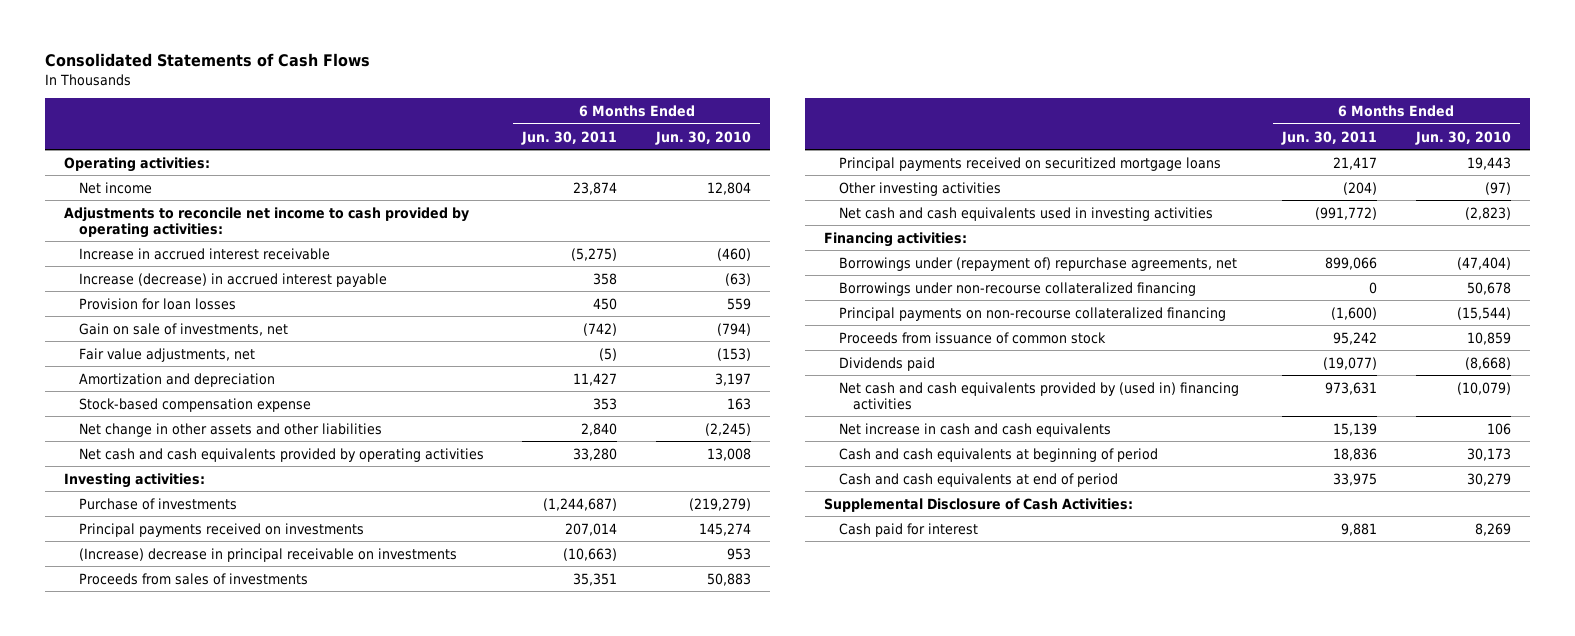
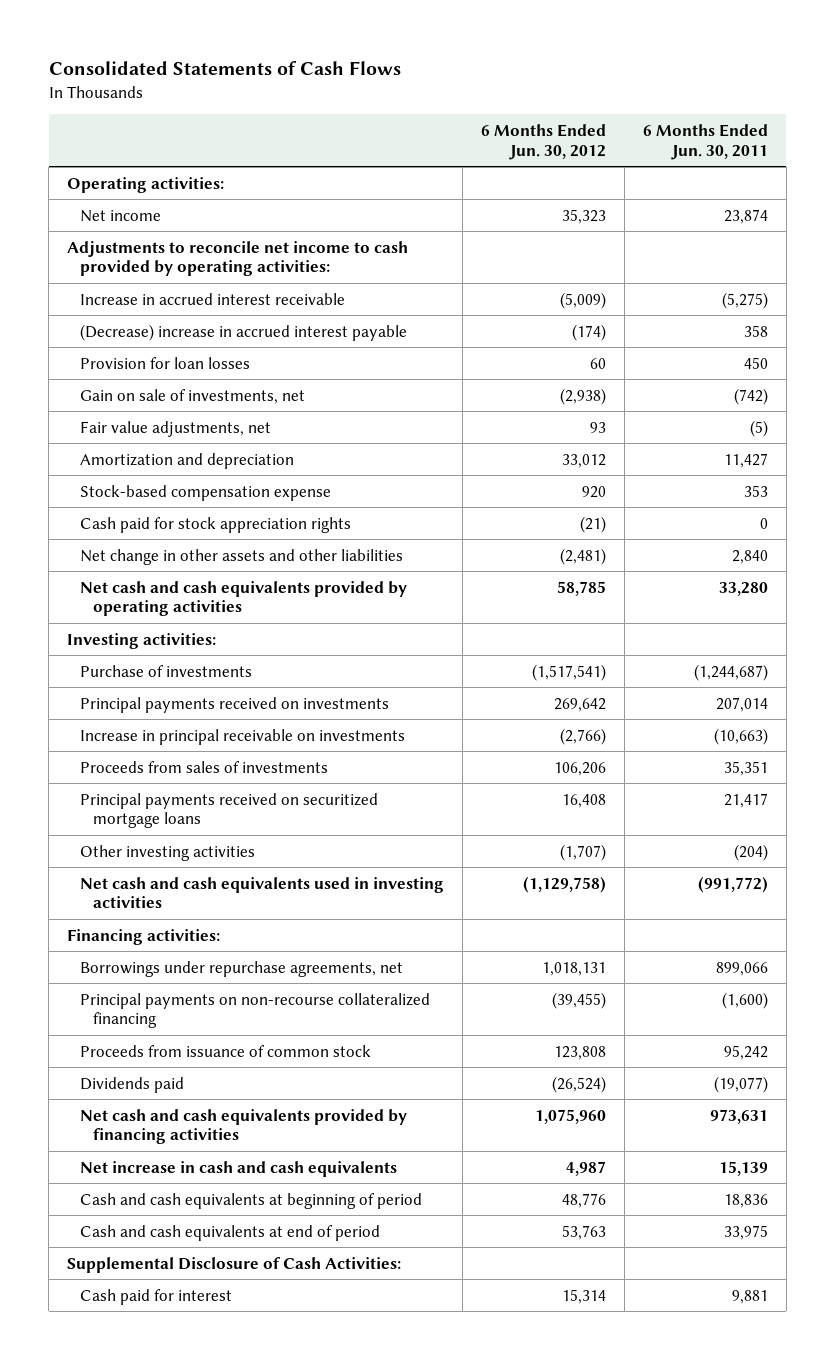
- | 6 Months Ended Jun. 30, 2011 | 6 Months Ended Jun. 30, 2010
+ | 6 Months Ended Jun. 30, 2012 | 6 Months Ended Jun. 30, 2011
- Increase (decrease) in accrued interest payable | 358 | (63)
+ (Decrease) increase in accrued interest payable | (174) | 358
+ Cash paid for stock appreciation rights | (21) | 0
- (Increase) decrease in principal receivable on investments | (10,663) | 953
+ Increase in principal receivable on investments | (2,766) | (10,663)
- Borrowings under (repayment of) repurchase agreements, net | 899,066 | (47,404)
- Borrowings under non-recourse collateralized financing | 0 | 50,678
+ Borrowings under repurchase agreements, net | 1,018,131 | 899,066
- Net cash and cash equivalents provided by (used in) financing activities | 973,631 | (10,079)
+ Net cash and cash equivalents provided by financing activities | 1,075,960 | 973,631

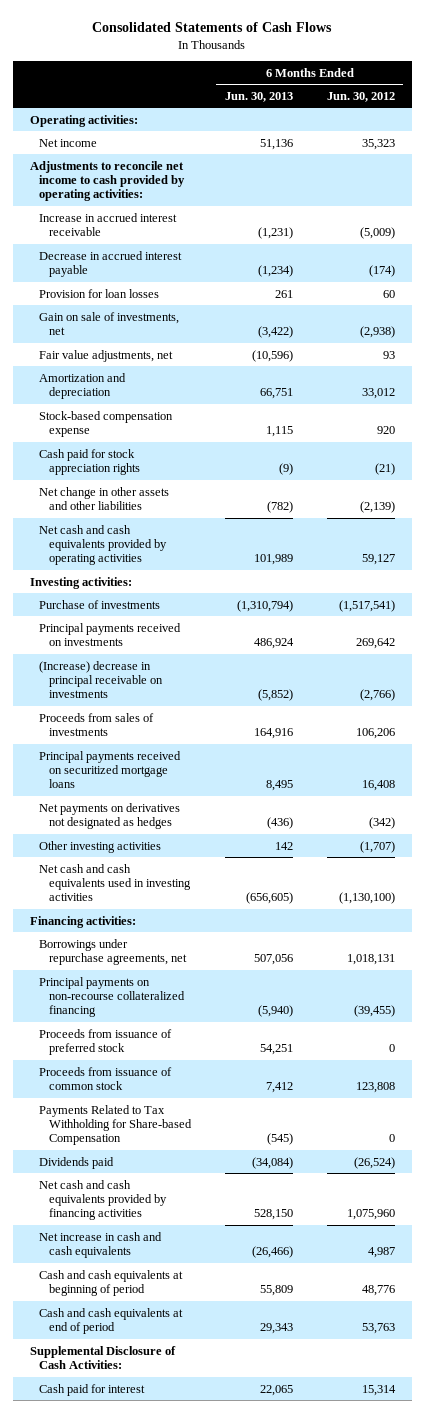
- | 6 Months Ended Jun. 30, 2012 | 6 Months Ended Jun. 30, 2011
+ | 6 Months Ended Jun. 30, 2013 | 6 Months Ended Jun. 30, 2012
- (Decrease) increase in accrued interest payable | (174) | 358
+ Decrease in accrued interest payable | (1,234) | (174)
- Net change in other assets and other liabilities | (2,481) | 2,840
- Net cash and cash equivalents provided by operating activities | 58,785 | 33,280
+ Net change in other assets and other liabilities | (782) | (2,139)
+ Net cash and cash equivalents provided by operating activities | 101,989 | 59,127
- Increase in principal receivable on investments | (2,766) | (10,663)
+ (Increase) decrease in principal receivable on investments | (5,852) | (2,766)
+ Net payments on derivatives not designated as hedges | (436) | (342)
- Net cash and cash equivalents used in investing activities | (1,129,758) | (991,772)
+ Net cash and cash equivalents used in investing activities | (656,605) | (1,130,100)
+ Proceeds from issuance of preferred stock | 54,251 | 0
+ Payments Related to Tax Withholding for Share-based Compensation | (545) | 0

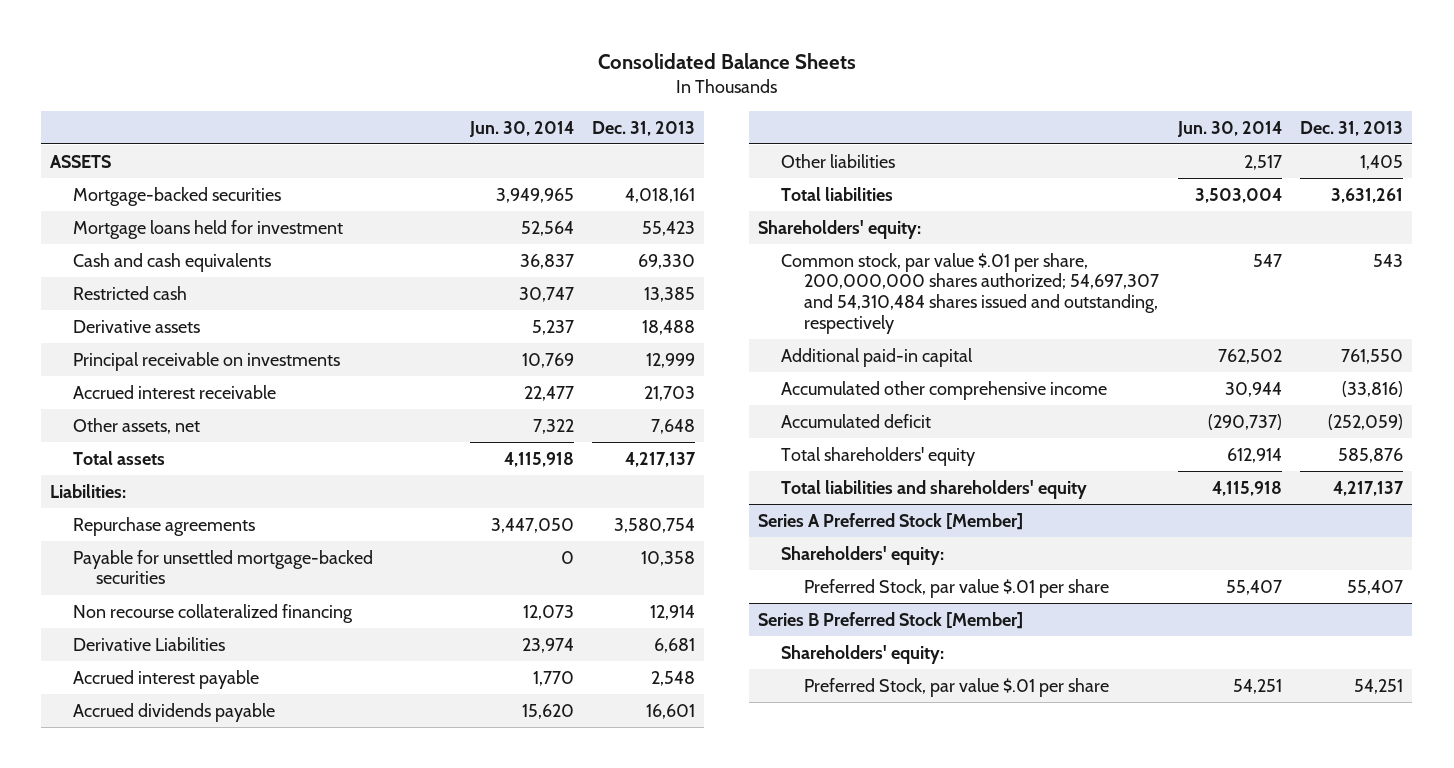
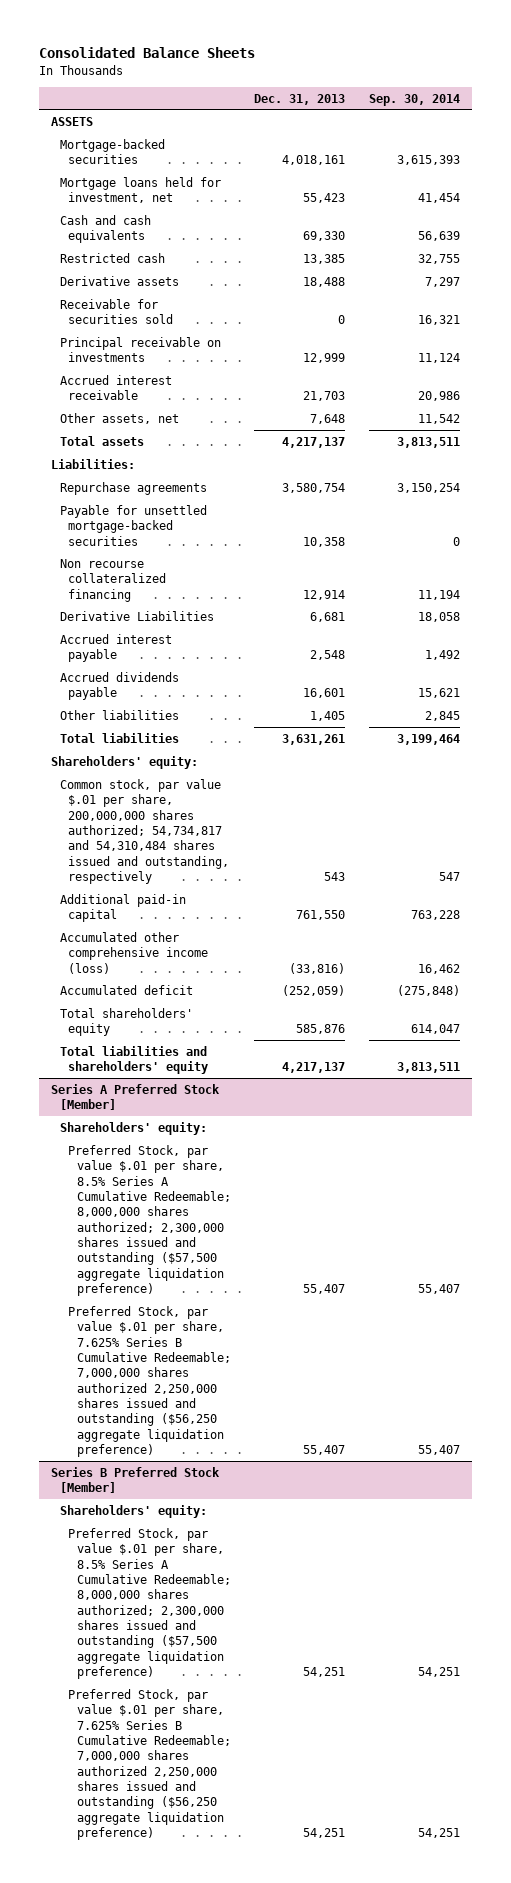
- | Jun. 30, 2014 | Dec. 31, 2013
+ | Dec. 31, 2013 | Sep. 30, 2014
- Mortgage loans held for investment | 52,564 | 55,423
+ Mortgage loans held for investment, net | 55,423 | 41,454
+ Receivable for securities sold | 0 | 16,321
- Common stock, par value $.01 per share, 200,000,000 shares authorized; 54,697,307 and 54,310,484 shares issued and outstanding, respectively | 547 | 543
+ Common stock, par value $.01 per share, 200,000,000 shares authorized; 54,734,817 and 54,310,484 shares issued and outstanding, respectively | 543 | 547
- Accumulated other comprehensive income | 30,944 | (33,816)
+ Accumulated other comprehensive income (loss) | (33,816) | 16,462
@ Series A Preferred Stock [Member]
- Preferred Stock, par value $.01 per share | 55,407 | 55,407
+ Preferred Stock, par value $.01 per share, 8.5% Series A Cumulative Redeemable; 8,000,000 shares authorized; 2,300,000 shares issued and outstanding ($57,500 aggregate liquidation preference) | 55,407 | 55,407
+ Preferred Stock, par value $.01 per share, 7.625% Series B Cumulative Redeemable; 7,000,000 shares authorized 2,250,000 shares issued and outstanding ($56,250 aggregate liquidation preference) | 55,407 | 55,407
@ Series B Preferred Stock [Member]
- Preferred Stock, par value $.01 per share | 54,251 | 54,251
+ Preferred Stock, par value $.01 per share, 8.5% Series A Cumulative Redeemable; 8,000,000 shares authorized; 2,300,000 shares issued and outstanding ($57,500 aggregate liquidation preference) | 54,251 | 54,251
+ Preferred Stock, par value $.01 per share, 7.625% Series B Cumulative Redeemable; 7,000,000 shares authorized 2,250,000 shares issued and outstanding ($56,250 aggregate liquidation preference) | 54,251 | 54,251

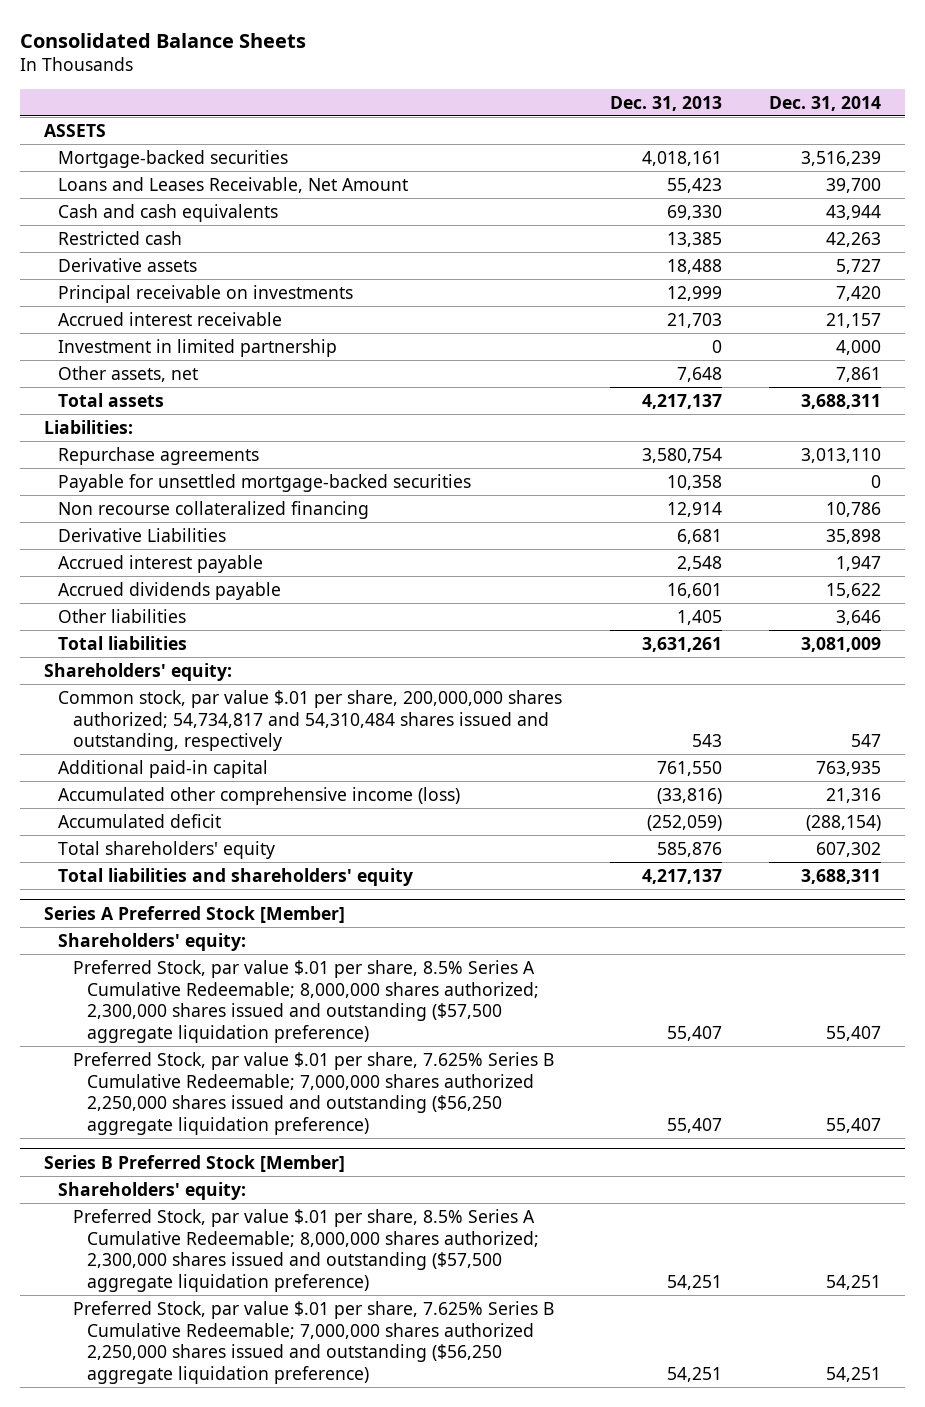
- | Dec. 31, 2013 | Sep. 30, 2014
+ | Dec. 31, 2013 | Dec. 31, 2014
- Mortgage loans held for investment, net | 55,423 | 41,454
+ Loans and Leases Receivable, Net Amount | 55,423 | 39,700
- Receivable for securities sold | 0 | 16,321
+ Investment in limited partnership | 0 | 4,000

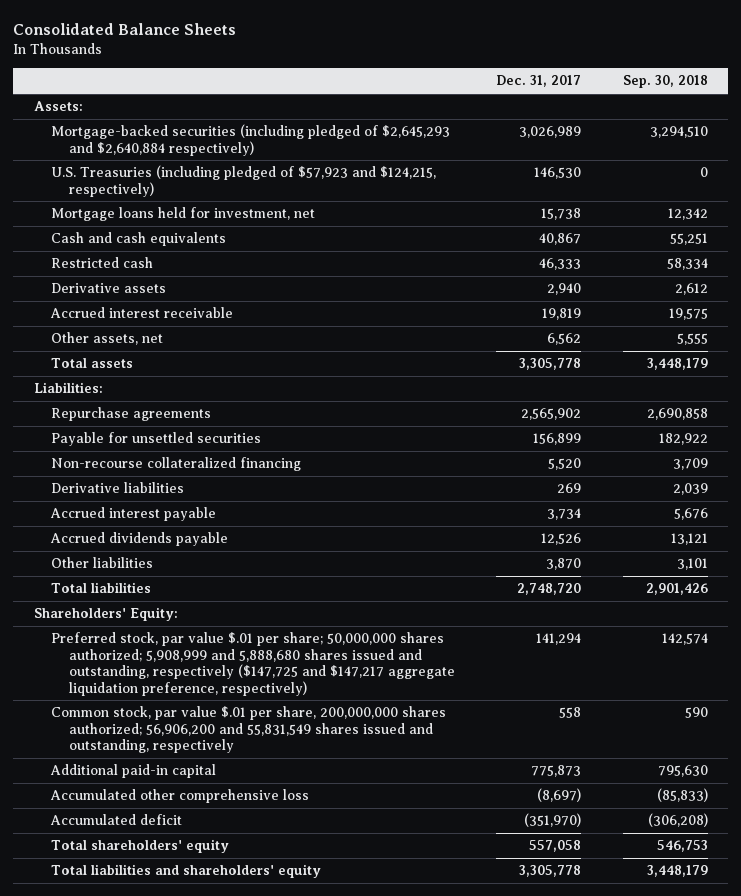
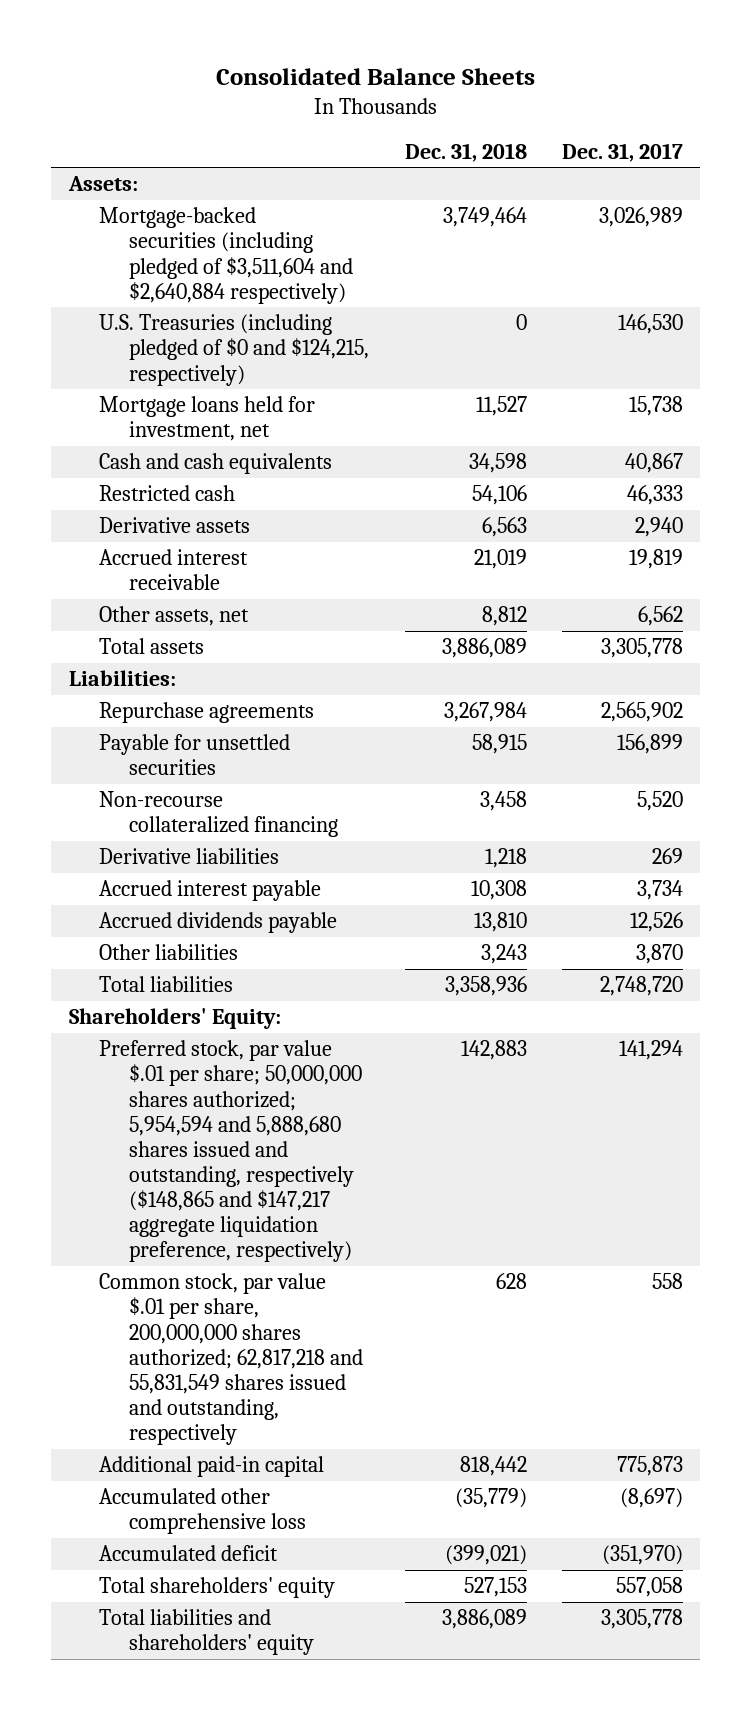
- | Dec. 31, 2017 | Sep. 30, 2018
+ | Dec. 31, 2018 | Dec. 31, 2017
- Mortgage-backed securities (including pledged of $2,645,293 and $2,640,884 respectively) | 3,026,989 | 3,294,510
- U.S. Treasuries (including pledged of $57,923 and $124,215, respectively) | 146,530 | 0
+ Mortgage-backed securities (including pledged of $3,511,604 and $2,640,884 respectively) | 3,749,464 | 3,026,989
+ U.S. Treasuries (including pledged of $0 and $124,215, respectively) | 0 | 146,530
- Preferred stock, par value $.01 per share; 50,000,000 shares authorized; 5,908,999 and 5,888,680 shares issued and outstanding, respectively ($147,725 and $147,217 aggregate liquidation preference, respectively) | 141,294 | 142,574
- Common stock, par value $.01 per share, 200,000,000 shares authorized; 56,906,200 and 55,831,549 shares issued and outstanding, respectively | 558 | 590
+ Preferred stock, par value $.01 per share; 50,000,000 shares authorized; 5,954,594 and 5,888,680 shares issued and outstanding, respectively ($148,865 and $147,217 aggregate liquidation preference, respectively) | 142,883 | 141,294
+ Common stock, par value $.01 per share, 200,000,000 shares authorized; 62,817,218 and 55,831,549 shares issued and outstanding, respectively | 628 | 558

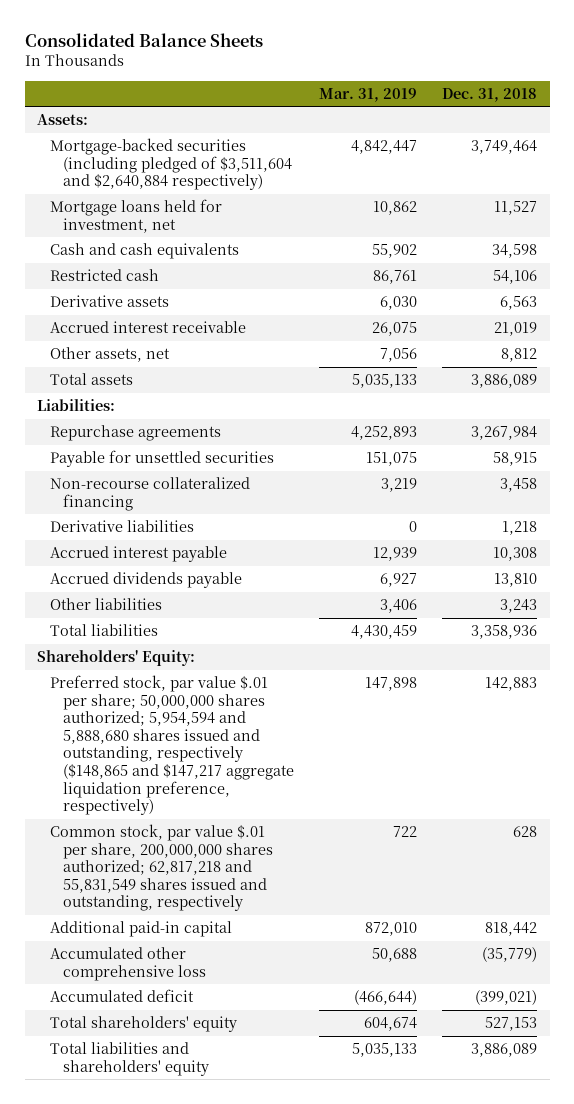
- | Dec. 31, 2018 | Dec. 31, 2017
+ | Mar. 31, 2019 | Dec. 31, 2018
- U.S. Treasuries (including pledged of $0 and $124,215, respectively) | 0 | 146,530

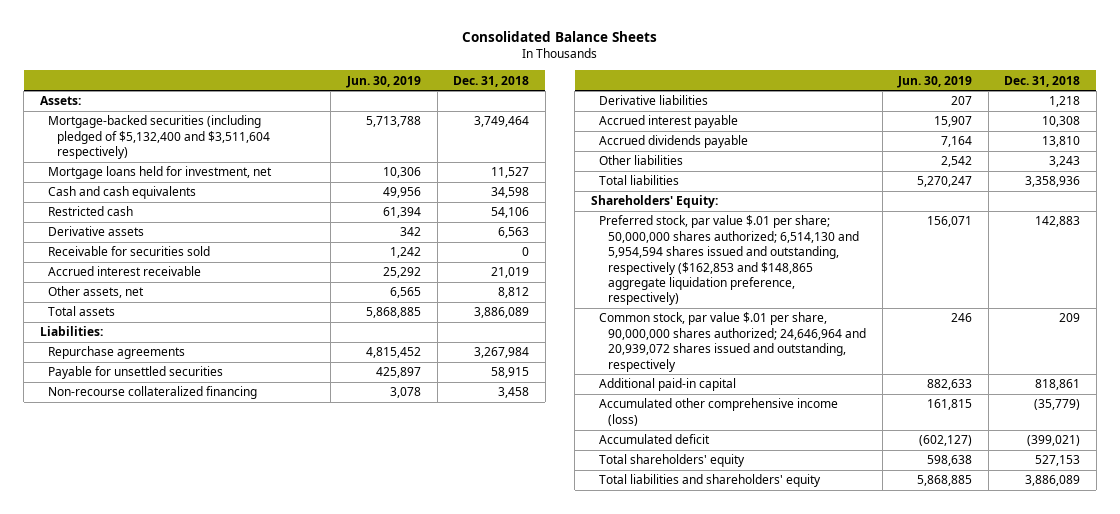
- | Mar. 31, 2019 | Dec. 31, 2018
+ | Jun. 30, 2019 | Dec. 31, 2018
- Mortgage-backed securities (including pledged of $3,511,604 and $2,640,884 respectively) | 4,842,447 | 3,749,464
+ Mortgage-backed securities (including pledged of $5,132,400 and $3,511,604 respectively) | 5,713,788 | 3,749,464
+ Receivable for securities sold | 1,242 | 0
- Preferred stock, par value $.01 per share; 50,000,000 shares authorized; 5,954,594 and 5,888,680 shares issued and outstanding, respectively ($148,865 and $147,217 aggregate liquidation preference, respectively) | 147,898 | 142,883
- Common stock, par value $.01 per share, 200,000,000 shares authorized; 62,817,218 and 55,831,549 shares issued and outstanding, respectively | 722 | 628
- Additional paid-in capital | 872,010 | 818,442
- Accumulated other comprehensive loss | 50,688 | (35,779)
+ Preferred stock, par value $.01 per share; 50,000,000 shares authorized; 6,514,130 and 5,954,594 shares issued and outstanding, respectively ($162,853 and $148,865 aggregate liquidation preference, respectively) | 156,071 | 142,883
+ Common stock, par value $.01 per share, 90,000,000 shares authorized; 24,646,964 and 20,939,072 shares issued and outstanding, respectively | 246 | 209
+ Additional paid-in capital | 882,633 | 818,861
+ Accumulated other comprehensive income (loss) | 161,815 | (35,779)

